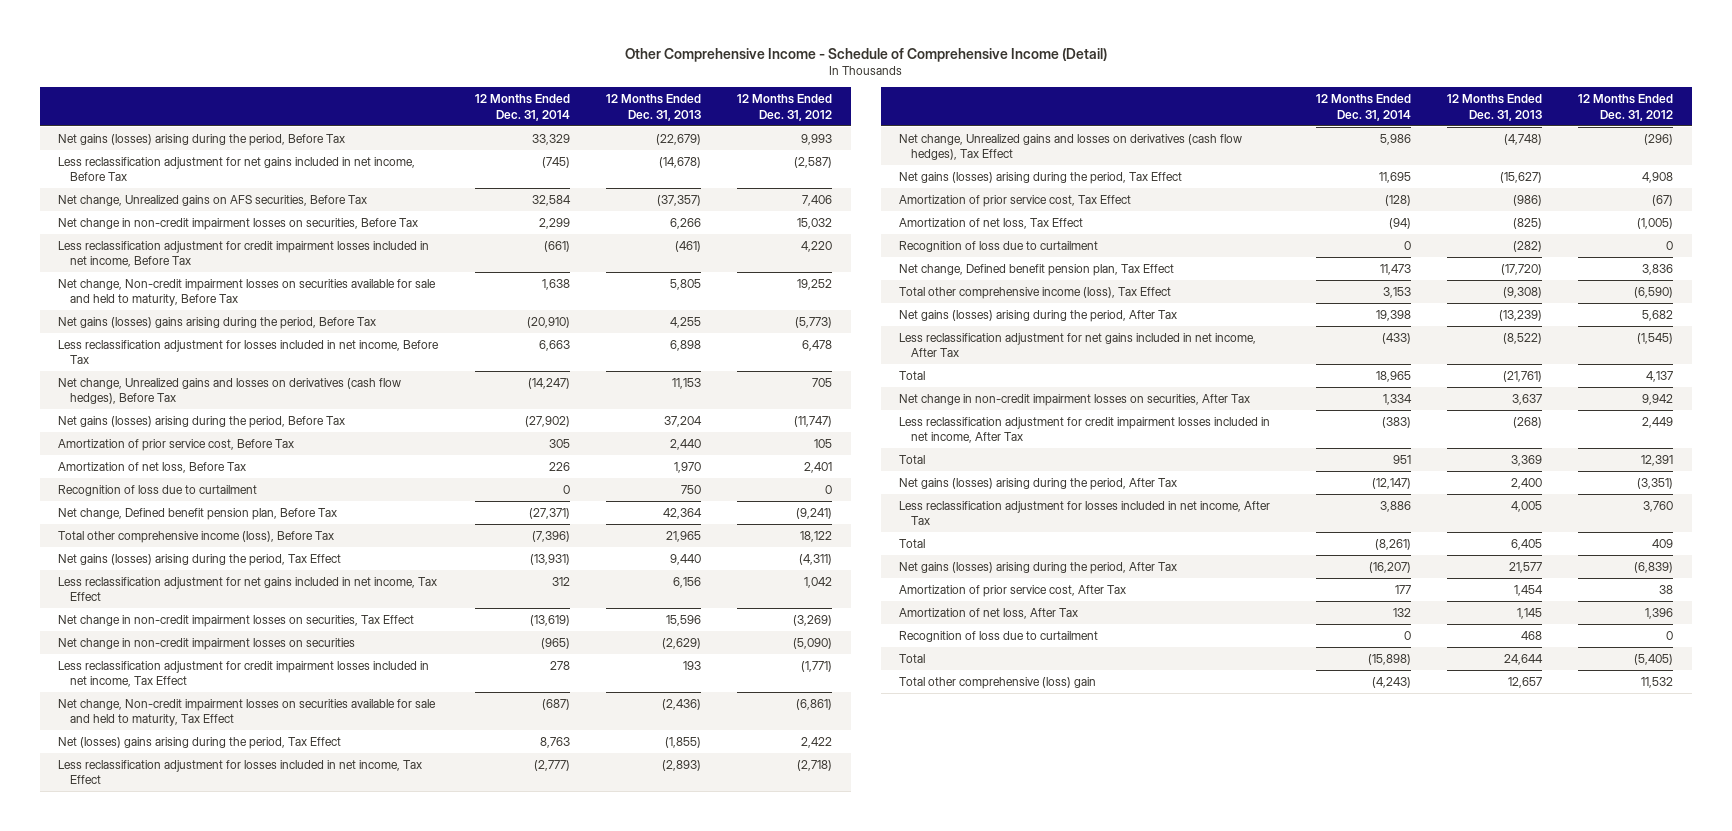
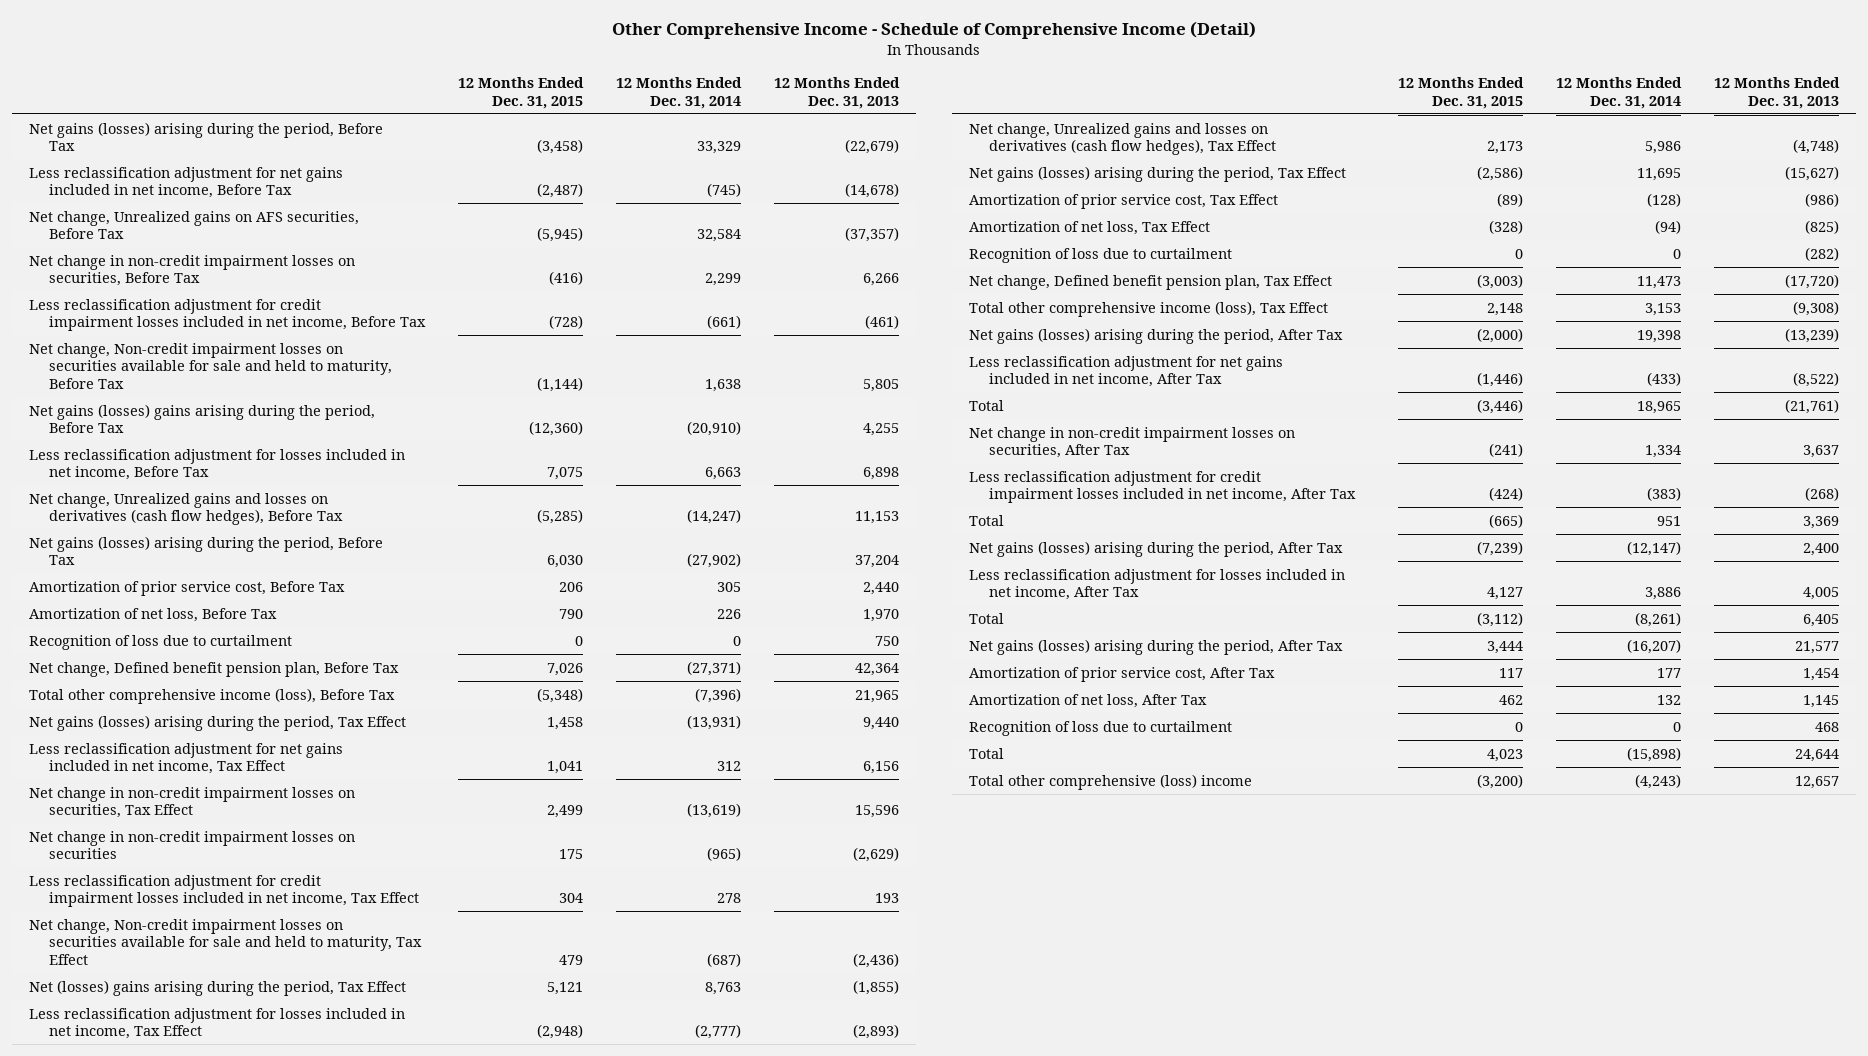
- | 12 Months Ended Dec. 31, 2014 | 12 Months Ended Dec. 31, 2013 | 12 Months Ended Dec. 31, 2012
+ | 12 Months Ended Dec. 31, 2015 | 12 Months Ended Dec. 31, 2014 | 12 Months Ended Dec. 31, 2013
- Total other comprehensive (loss) gain | (4,243) | 12,657 | 11,532
+ Total other comprehensive (loss) income | (3,200) | (4,243) | 12,657

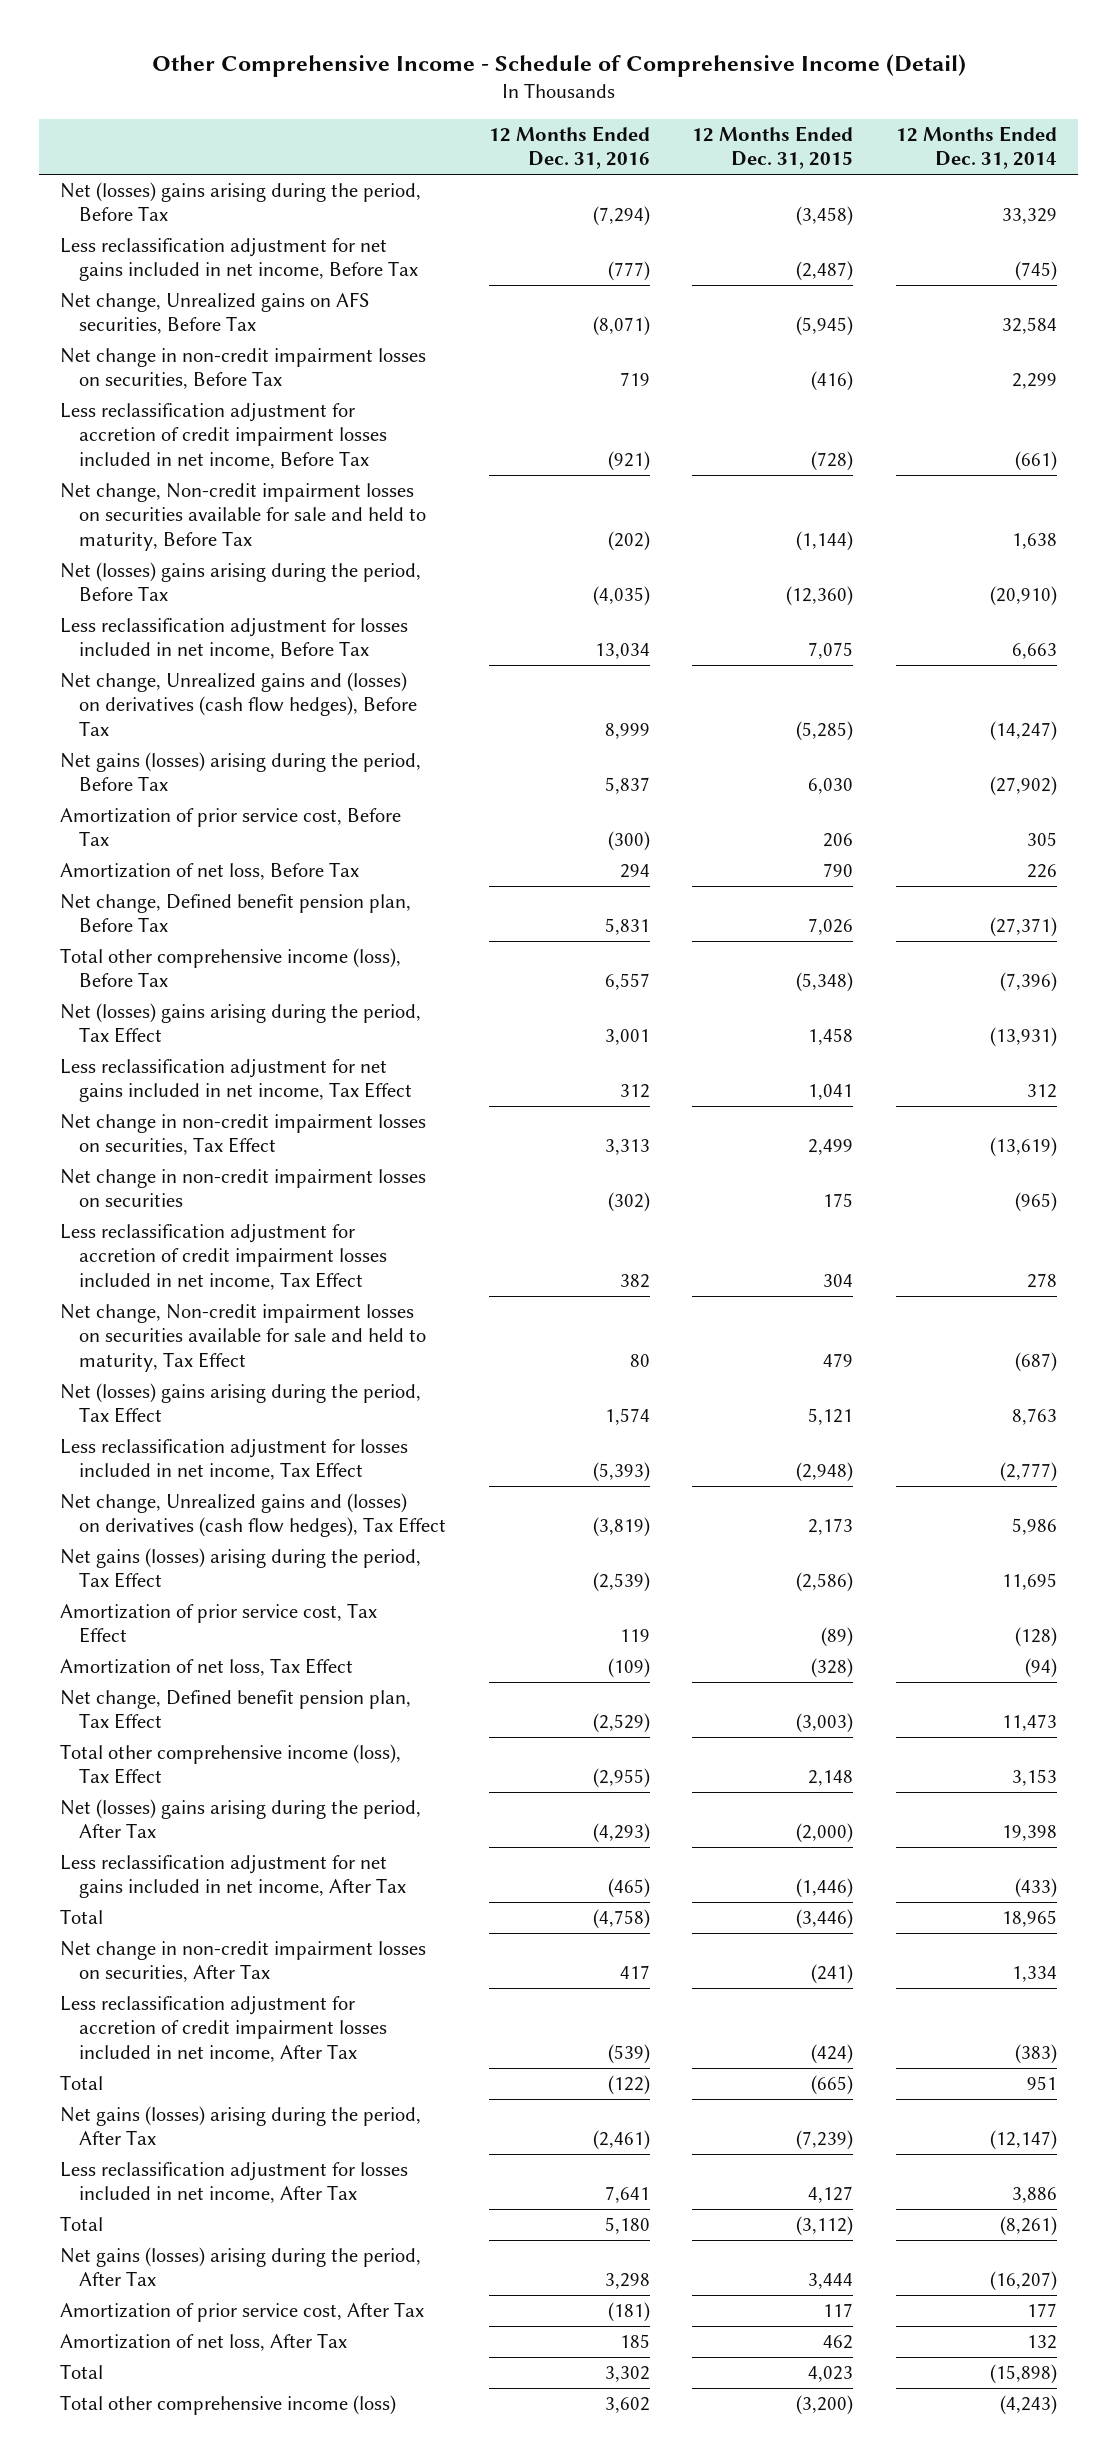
- | 12 Months Ended Dec. 31, 2015 | 12 Months Ended Dec. 31, 2014 | 12 Months Ended Dec. 31, 2013
+ | 12 Months Ended Dec. 31, 2016 | 12 Months Ended Dec. 31, 2015 | 12 Months Ended Dec. 31, 2014
- Net gains (losses) arising during the period, Before Tax | (3,458) | 33,329 | (22,679)
+ Net (losses) gains arising during the period, Before Tax | (7,294) | (3,458) | 33,329
- Less reclassification adjustment for credit impairment losses included in net income, Before Tax | (728) | (661) | (461)
+ Less reclassification adjustment for accretion of credit impairment losses included in net income, Before Tax | (921) | (728) | (661)
- Net gains (losses) gains arising during the period, Before Tax | (12,360) | (20,910) | 4,255
+ Net (losses) gains arising during the period, Before Tax | (4,035) | (12,360) | (20,910)
- Net change, Unrealized gains and losses on derivatives (cash flow hedges), Before Tax | (5,285) | (14,247) | 11,153
+ Net change, Unrealized gains and (losses) on derivatives (cash flow hedges), Before Tax | 8,999 | (5,285) | (14,247)
- Recognition of loss due to curtailment | 0 | 0 | 750
- Net gains (losses) arising during the period, Tax Effect | 1,458 | (13,931) | 9,440
+ Net (losses) gains arising during the period, Tax Effect | 3,001 | 1,458 | (13,931)
- Less reclassification adjustment for credit impairment losses included in net income, Tax Effect | 304 | 278 | 193
+ Less reclassification adjustment for accretion of credit impairment losses included in net income, Tax Effect | 382 | 304 | 278
- Net change, Unrealized gains and losses on derivatives (cash flow hedges), Tax Effect | 2,173 | 5,986 | (4,748)
+ Net change, Unrealized gains and (losses) on derivatives (cash flow hedges), Tax Effect | (3,819) | 2,173 | 5,986
- Recognition of loss due to curtailment | 0 | 0 | (282)
- Net gains (losses) arising during the period, After Tax | (2,000) | 19,398 | (13,239)
+ Net (losses) gains arising during the period, After Tax | (4,293) | (2,000) | 19,398
- Less reclassification adjustment for credit impairment losses included in net income, After Tax | (424) | (383) | (268)
+ Less reclassification adjustment for accretion of credit impairment losses included in net income, After Tax | (539) | (424) | (383)
- Recognition of loss due to curtailment | 0 | 0 | 468
- Total other comprehensive (loss) income | (3,200) | (4,243) | 12,657
+ Total other comprehensive income (loss) | 3,602 | (3,200) | (4,243)

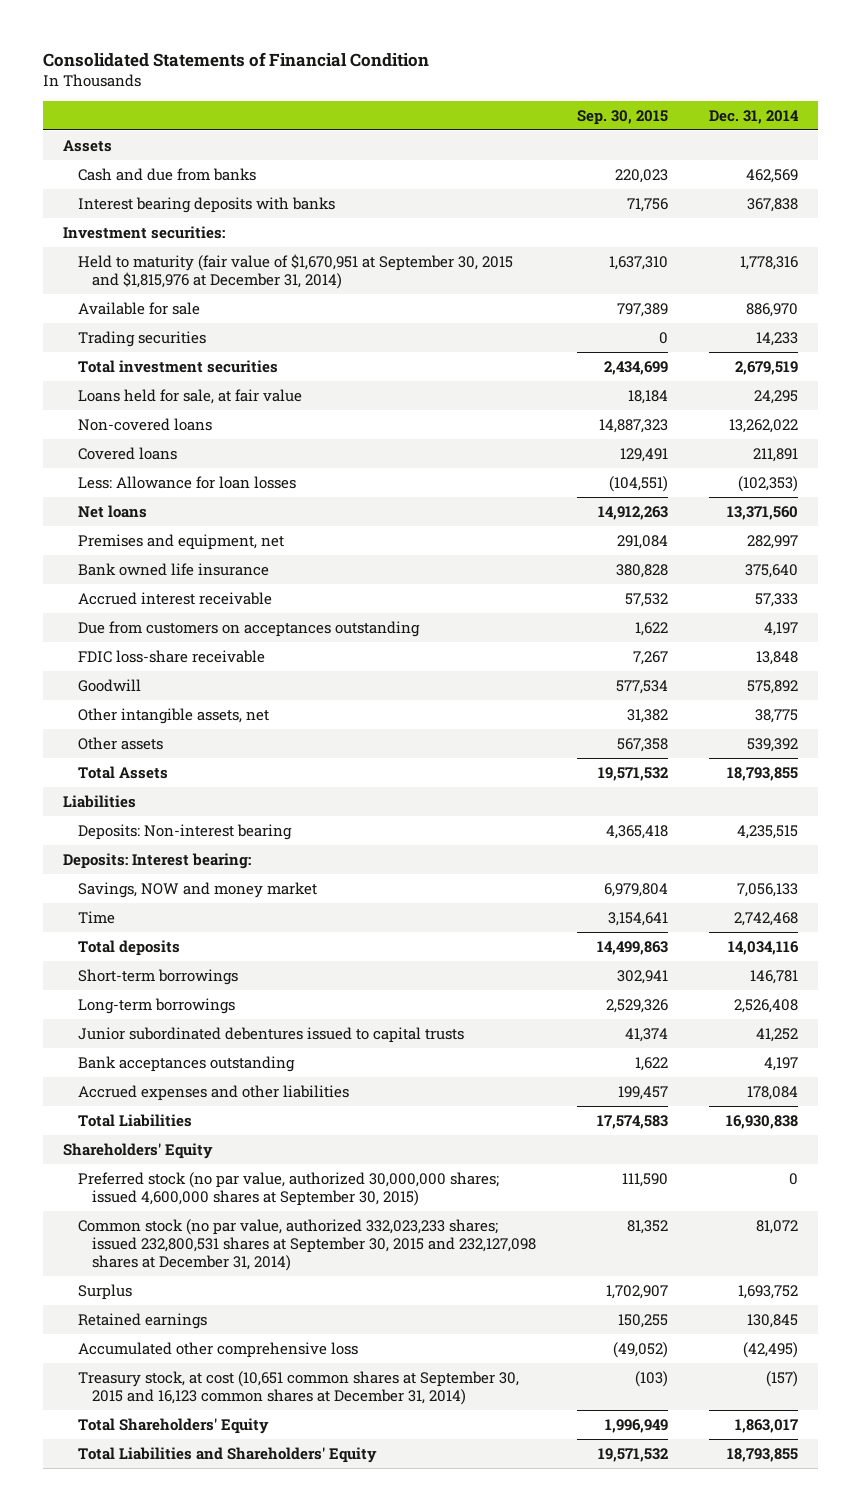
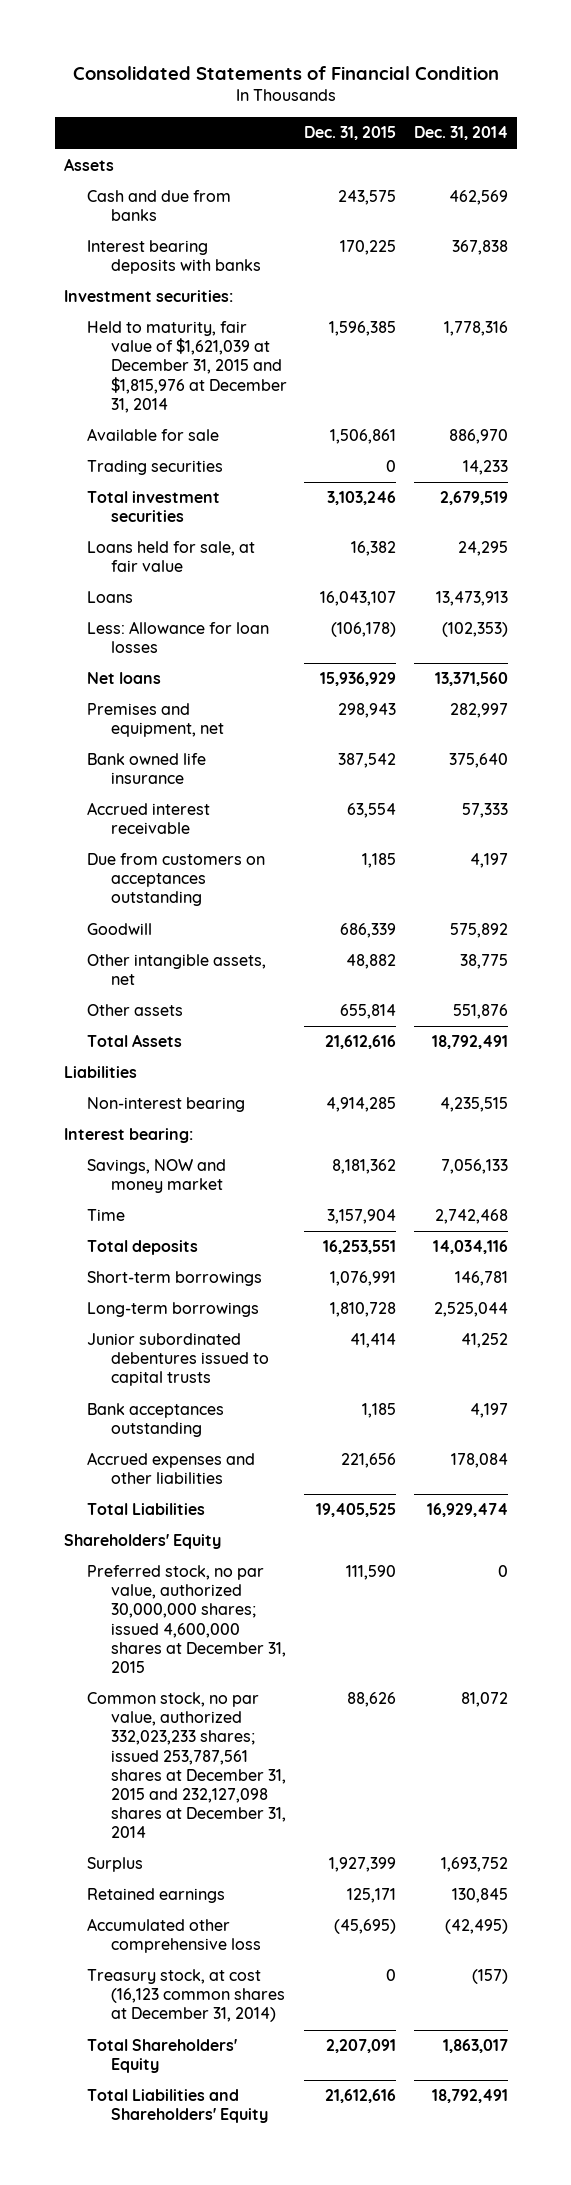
- | Sep. 30, 2015 | Dec. 31, 2014
+ | Dec. 31, 2015 | Dec. 31, 2014
- Held to maturity (fair value of $1,670,951 at September 30, 2015 and $1,815,976 at December 31, 2014) | 1,637,310 | 1,778,316
+ Held to maturity, fair value of $1,621,039 at December 31, 2015 and $1,815,976 at December 31, 2014 | 1,596,385 | 1,778,316
- Non-covered loans | 14,887,323 | 13,262,022
- Covered loans | 129,491 | 211,891
+ Loans | 16,043,107 | 13,473,913
- FDIC loss-share receivable | 7,267 | 13,848
- Other assets | 567,358 | 539,392
- Total Assets | 19,571,532 | 18,793,855
+ Other assets | 655,814 | 551,876
+ Total Assets | 21,612,616 | 18,792,491
- Deposits: Non-interest bearing | 4,365,418 | 4,235,515
- Deposits: Interest bearing:
+ Non-interest bearing | 4,914,285 | 4,235,515
+ Interest bearing:
- Long-term borrowings | 2,529,326 | 2,526,408
+ Long-term borrowings | 1,810,728 | 2,525,044
- Total Liabilities | 17,574,583 | 16,930,838
+ Total Liabilities | 19,405,525 | 16,929,474
- Preferred stock (no par value, authorized 30,000,000 shares; issued 4,600,000 shares at September 30, 2015) | 111,590 | 0
- Common stock (no par value, authorized 332,023,233 shares; issued 232,800,531 shares at September 30, 2015 and 232,127,098 shares at December 31, 2014) | 81,352 | 81,072
+ Preferred stock, no par value, authorized 30,000,000 shares; issued 4,600,000 shares at December 31, 2015 | 111,590 | 0
+ Common stock, no par value, authorized 332,023,233 shares; issued 253,787,561 shares at December 31, 2015 and 232,127,098 shares at December 31, 2014 | 88,626 | 81,072
- Treasury stock, at cost (10,651 common shares at September 30, 2015 and 16,123 common shares at December 31, 2014) | (103) | (157)
+ Treasury stock, at cost (16,123 common shares at December 31, 2014) | 0 | (157)
- Total Liabilities and Shareholders' Equity | 19,571,532 | 18,793,855
+ Total Liabilities and Shareholders' Equity | 21,612,616 | 18,792,491

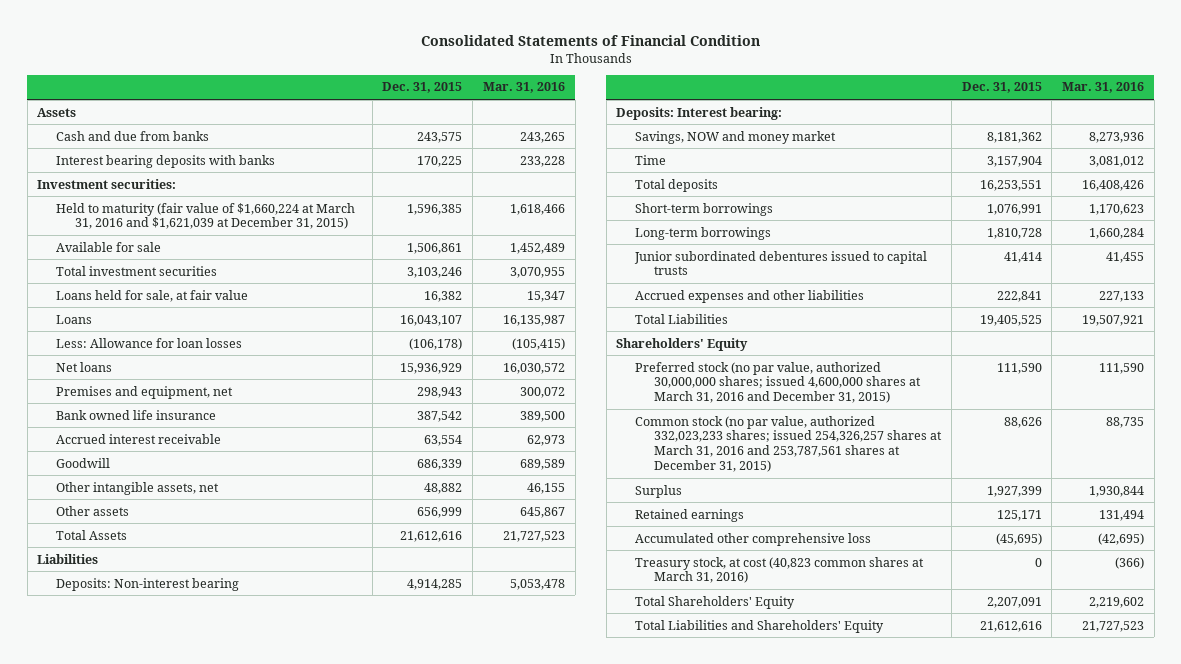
- | Dec. 31, 2015 | Dec. 31, 2014
+ | Dec. 31, 2015 | Mar. 31, 2016
- Held to maturity, fair value of $1,621,039 at December 31, 2015 and $1,815,976 at December 31, 2014 | 1,596,385 | 1,778,316
+ Held to maturity (fair value of $1,660,224 at March 31, 2016 and $1,621,039 at December 31, 2015) | 1,596,385 | 1,618,466
- Trading securities | 0 | 14,233
- Due from customers on acceptances outstanding | 1,185 | 4,197
- Other assets | 655,814 | 551,876
+ Other assets | 656,999 | 645,867
- Non-interest bearing | 4,914,285 | 4,235,515
- Interest bearing:
+ Deposits: Non-interest bearing | 4,914,285 | 5,053,478
+ Deposits: Interest bearing:
- Bank acceptances outstanding | 1,185 | 4,197
- Accrued expenses and other liabilities | 221,656 | 178,084
+ Accrued expenses and other liabilities | 222,841 | 227,133
- Preferred stock, no par value, authorized 30,000,000 shares; issued 4,600,000 shares at December 31, 2015 | 111,590 | 0
- Common stock, no par value, authorized 332,023,233 shares; issued 253,787,561 shares at December 31, 2015 and 232,127,098 shares at December 31, 2014 | 88,626 | 81,072
+ Preferred stock (no par value, authorized 30,000,000 shares; issued 4,600,000 shares at March 31, 2016 and December 31, 2015) | 111,590 | 111,590
+ Common stock (no par value, authorized 332,023,233 shares; issued 254,326,257 shares at March 31, 2016 and 253,787,561 shares at December 31, 2015) | 88,626 | 88,735
- Treasury stock, at cost (16,123 common shares at December 31, 2014) | 0 | (157)
+ Treasury stock, at cost (40,823 common shares at March 31, 2016) | 0 | (366)

